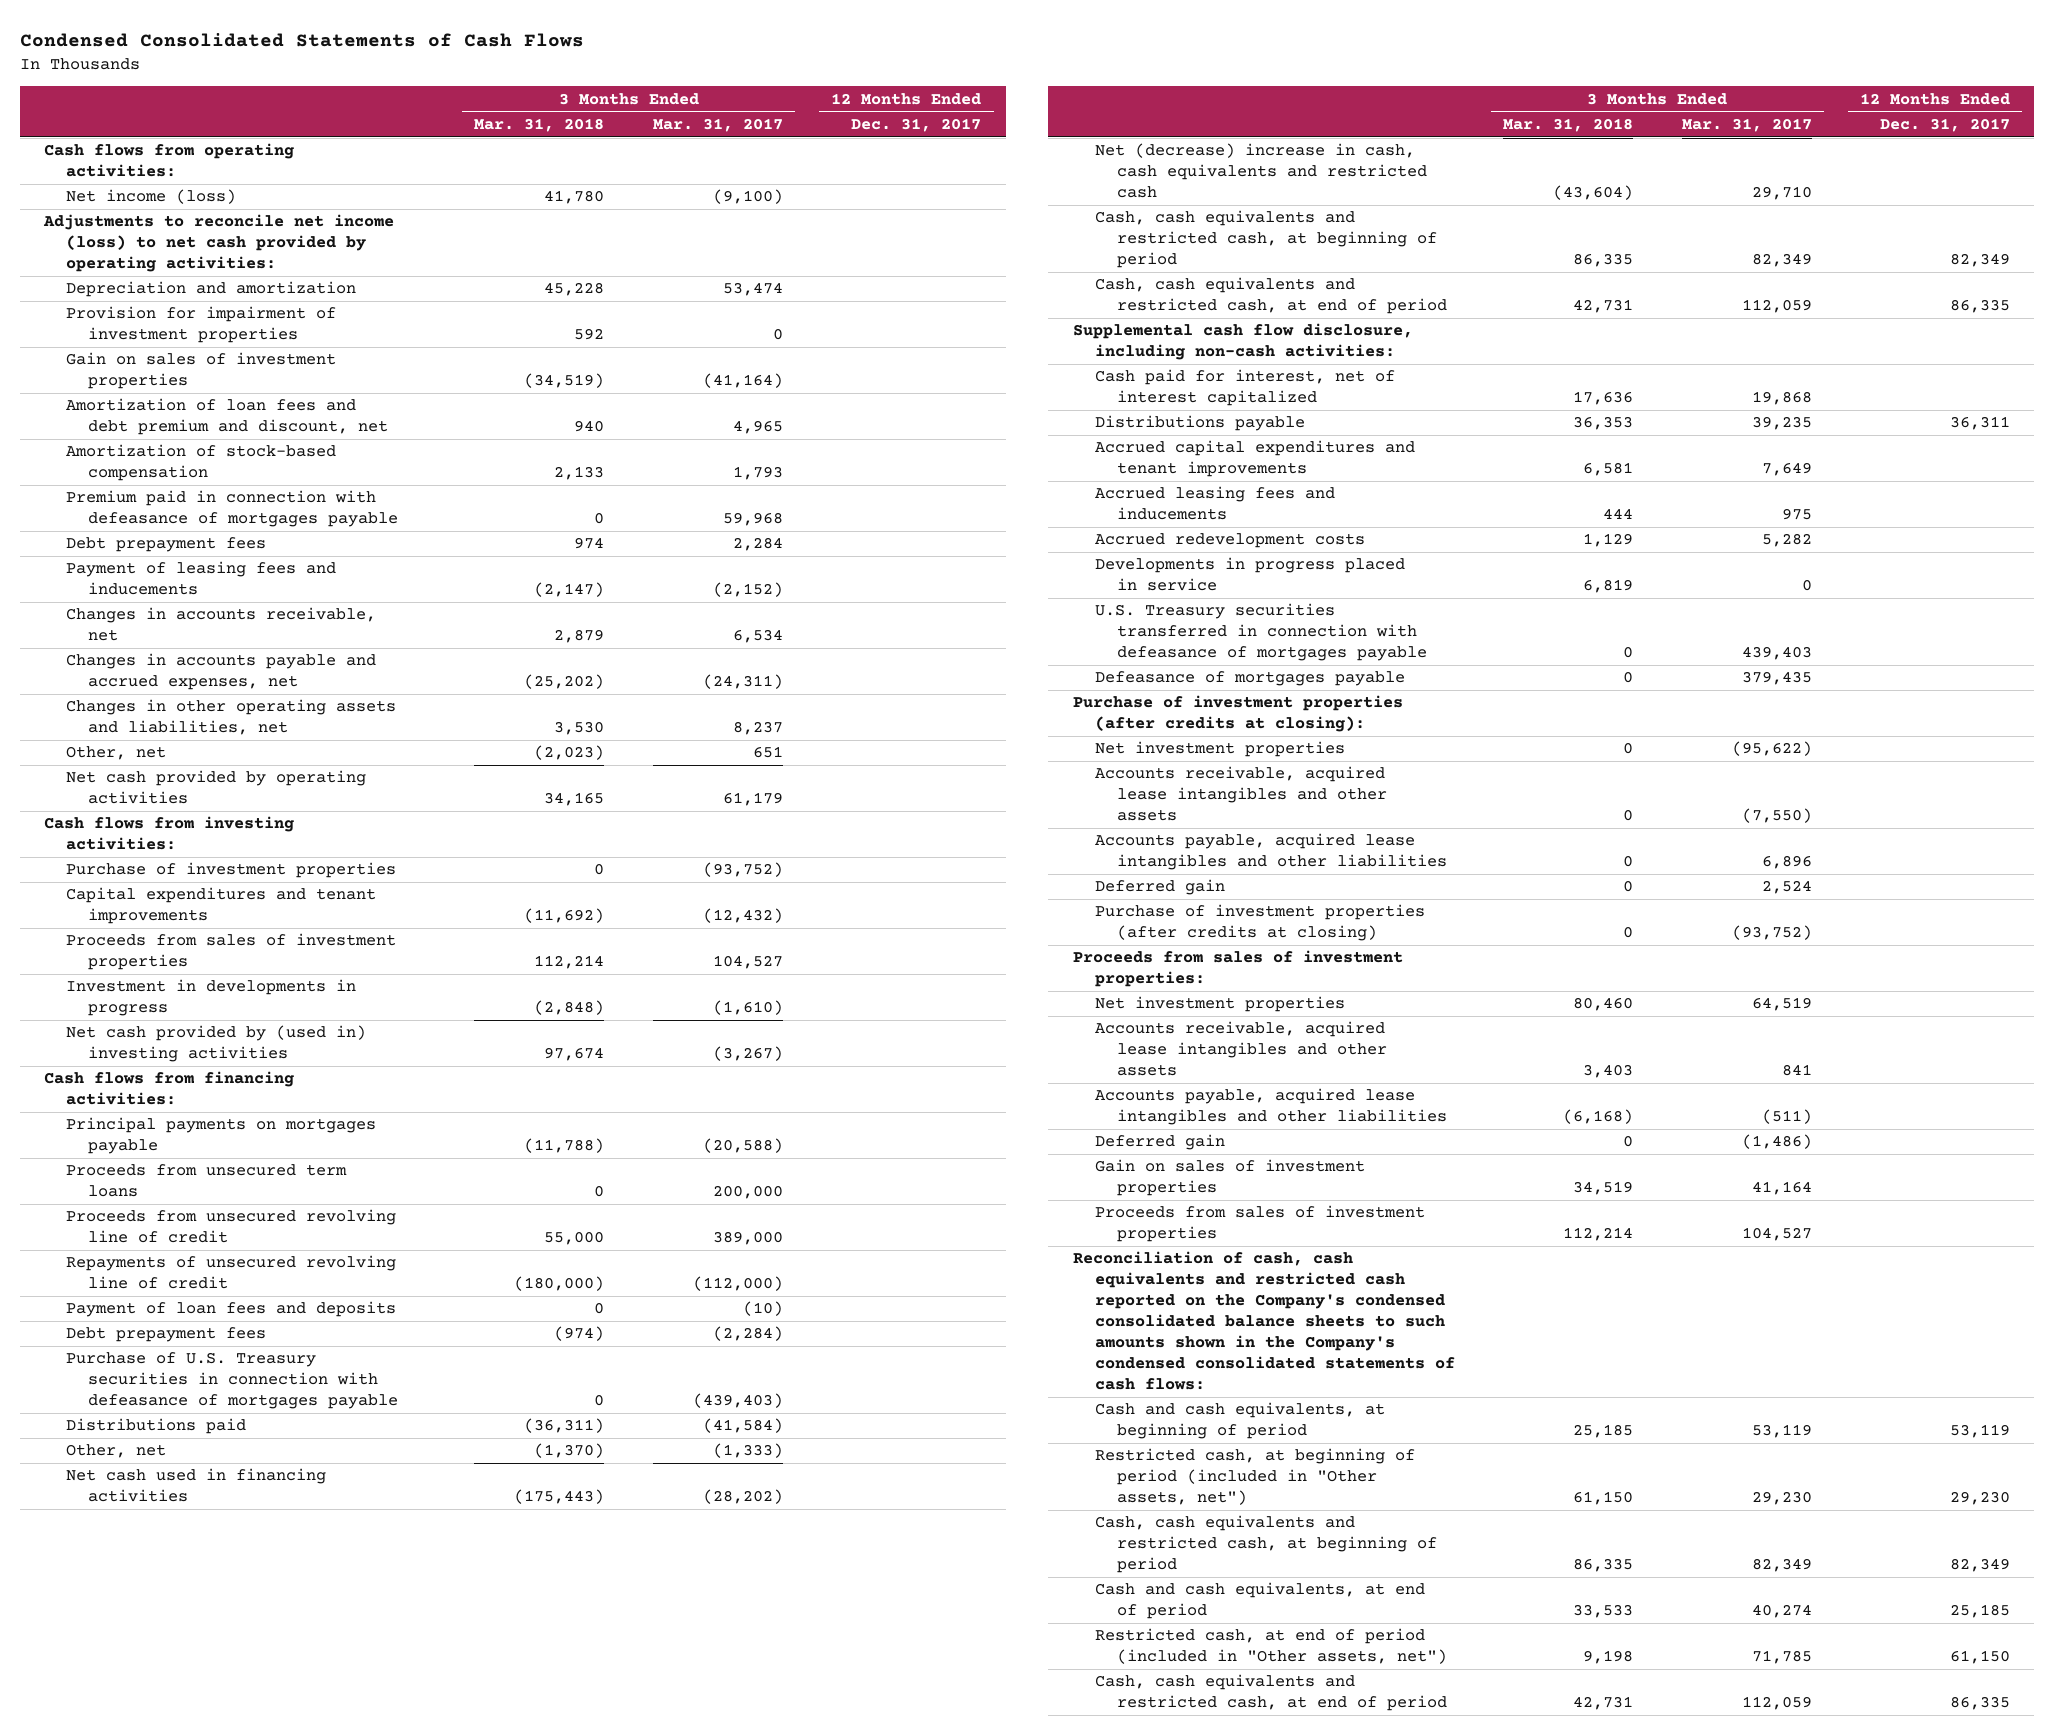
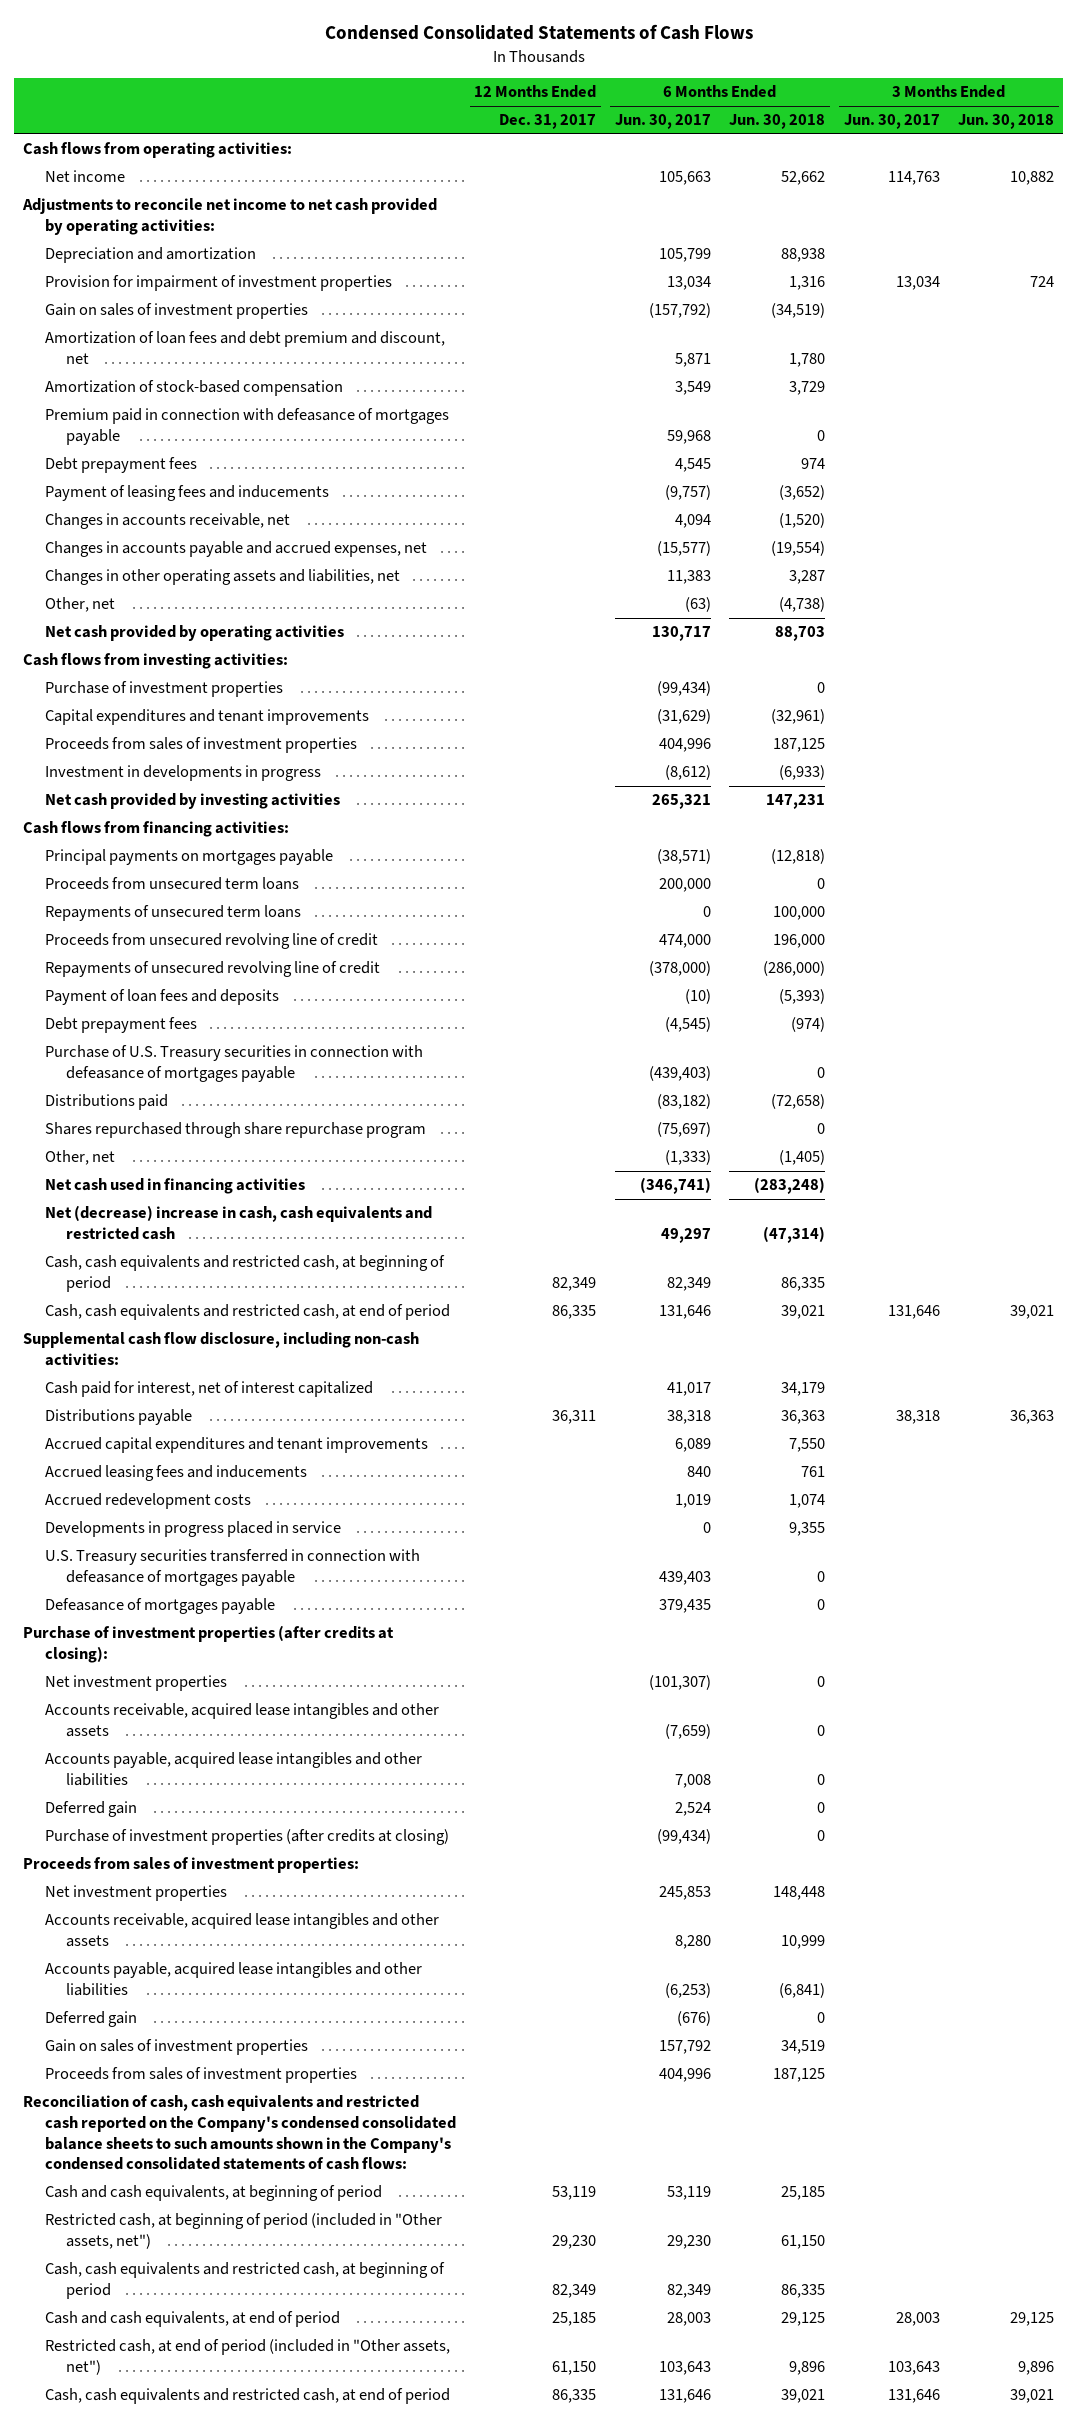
- | 3 Months Ended Mar. 31, 2018 | 3 Months Ended Mar. 31, 2017 | 12 Months Ended Dec. 31, 2017
+ | 12 Months Ended Dec. 31, 2017 | 6 Months Ended Jun. 30, 2017 | 6 Months Ended Jun. 30, 2018 | 3 Months Ended Jun. 30, 2017 | 3 Months Ended Jun. 30, 2018
- Net income (loss) | 41,780 | (9,100) |
- Adjustments to reconcile net income (loss) to net cash provided by operating activities:
+ Net income | | 105,663 | 52,662 | 114,763 | 10,882
+ Adjustments to reconcile net income to net cash provided by operating activities:
- Net cash provided by (used in) investing activities | 97,674 | (3,267) |
+ Net cash provided by investing activities | | 265,321 | 147,231 | |
+ Repayments of unsecured term loans | | 0 | 100,000 | |
+ Shares repurchased through share repurchase program | | (75,697) | 0 | |

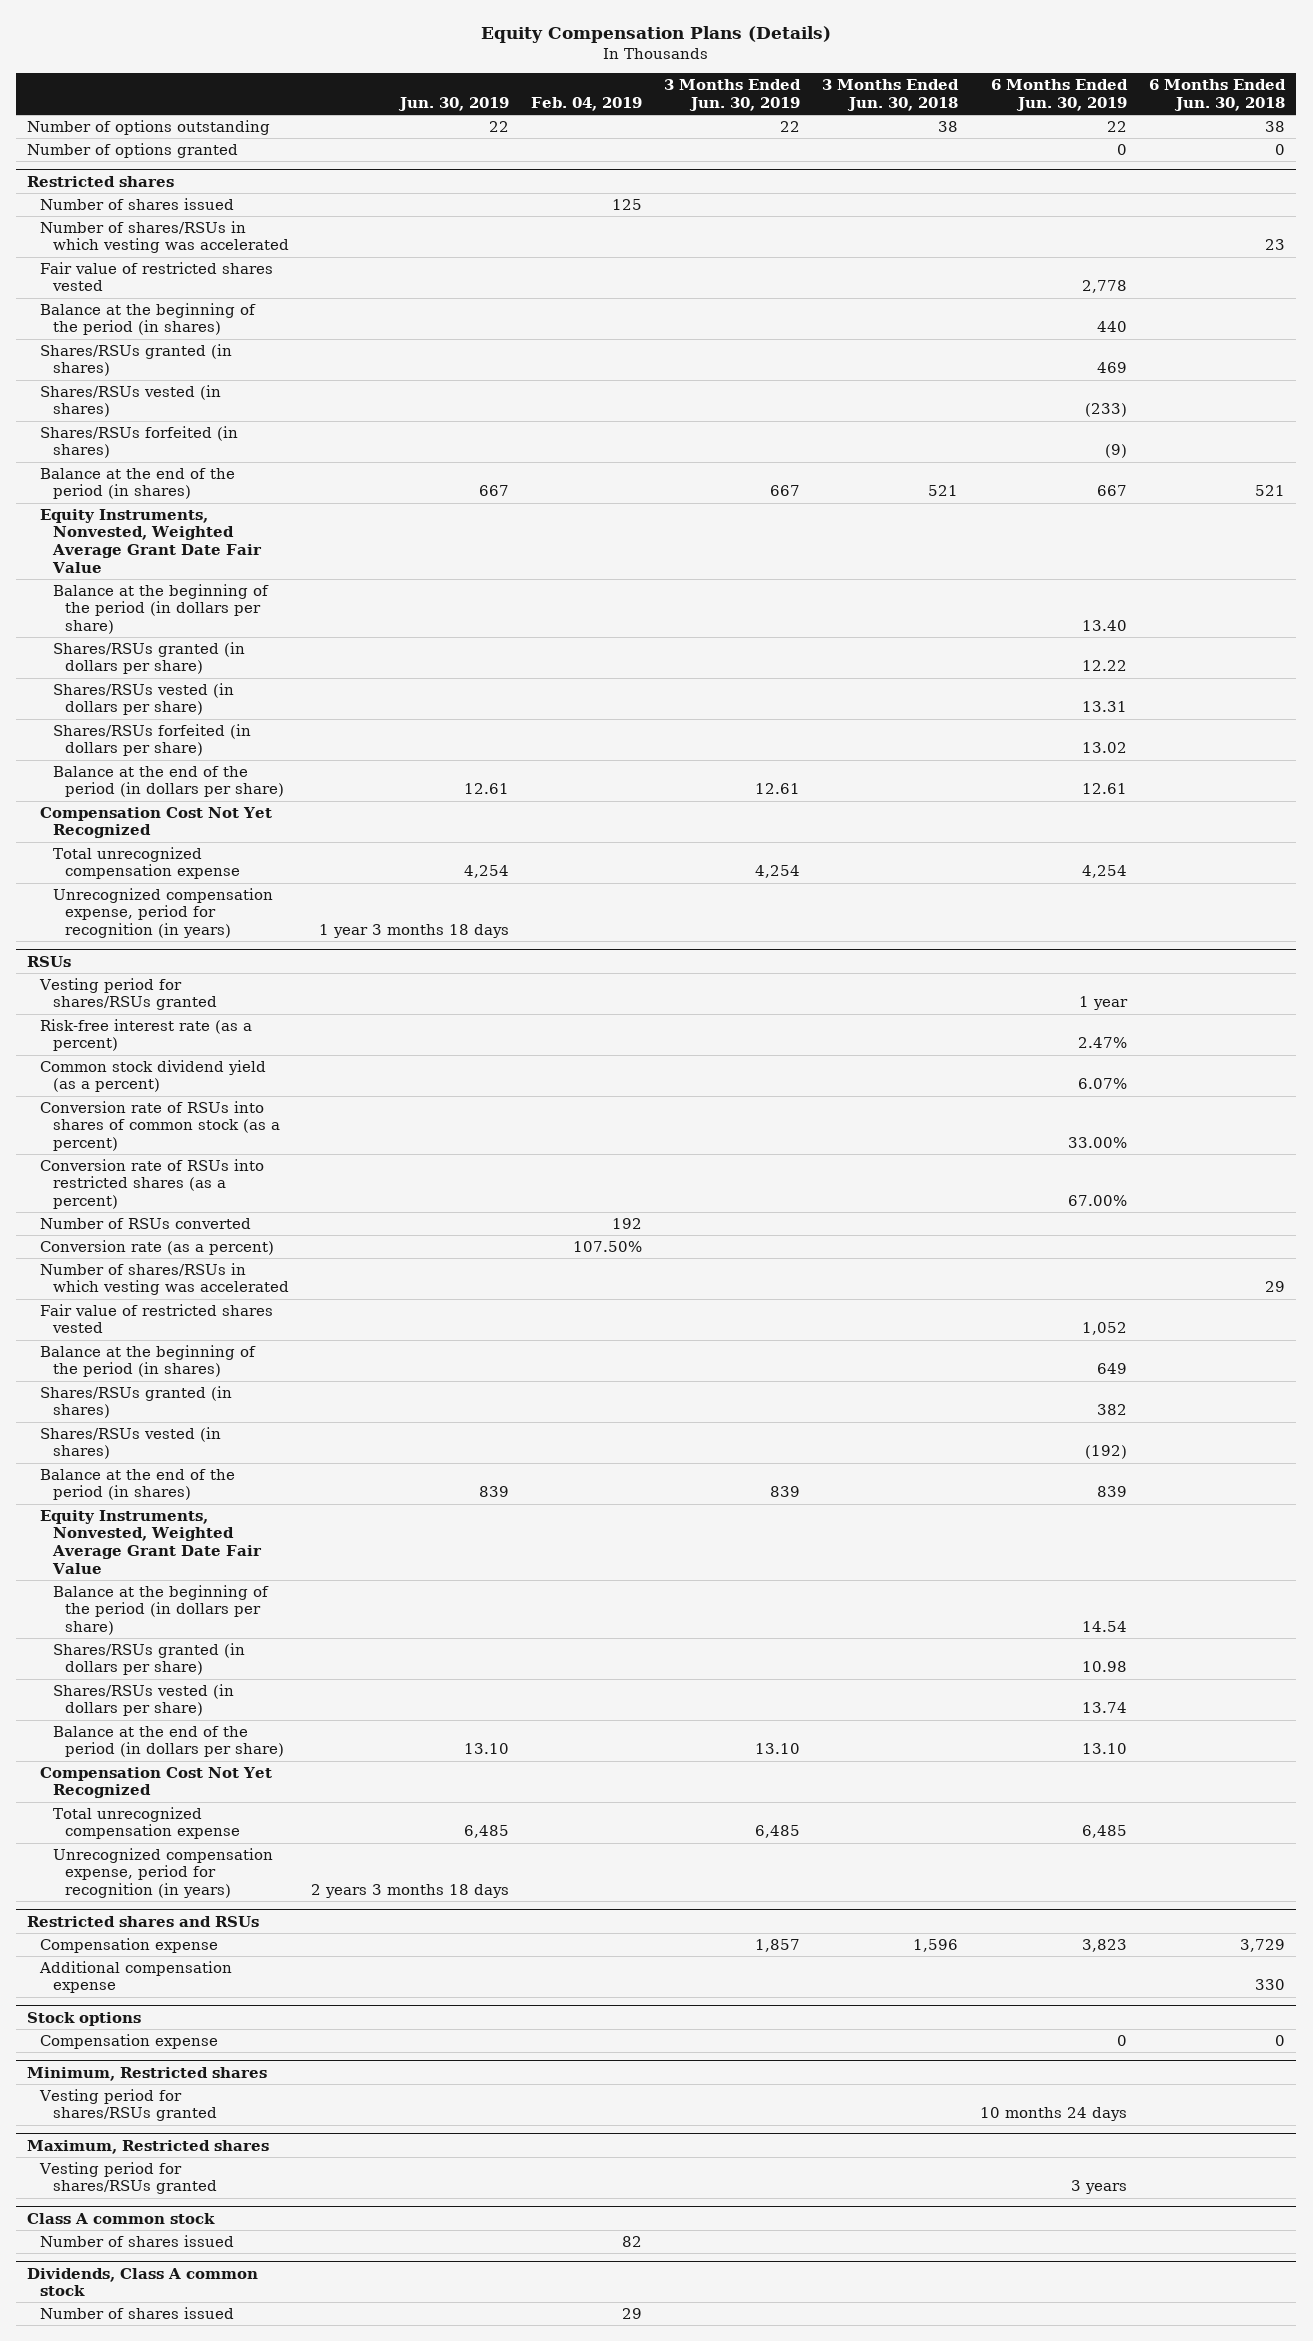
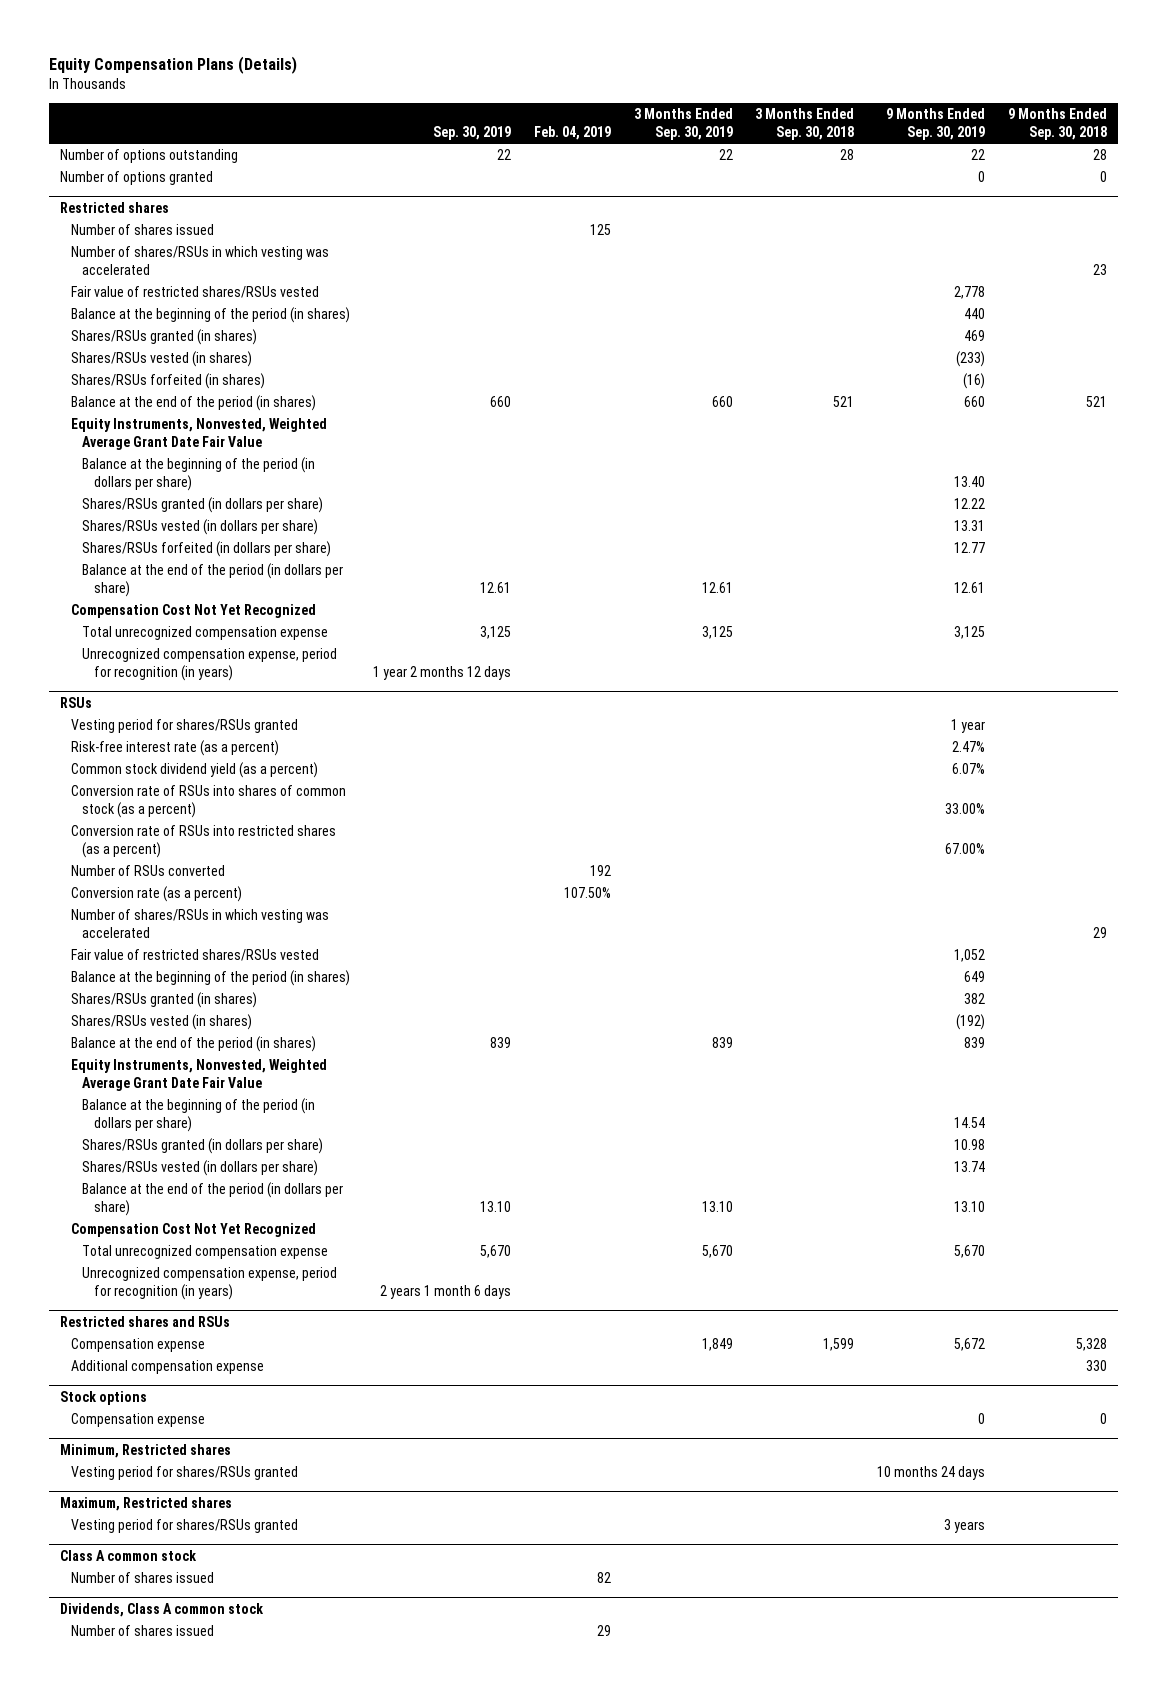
- | Jun. 30, 2019 | Feb. 04, 2019 | 3 Months Ended Jun. 30, 2019 | 3 Months Ended Jun. 30, 2018 | 6 Months Ended Jun. 30, 2019 | 6 Months Ended Jun. 30, 2018
+ | Sep. 30, 2019 | Feb. 04, 2019 | 3 Months Ended Sep. 30, 2019 | 3 Months Ended Sep. 30, 2018 | 9 Months Ended Sep. 30, 2019 | 9 Months Ended Sep. 30, 2018
@ Restricted shares
- Fair value of restricted shares vested | | | | | 2,778 |
+ Fair value of restricted shares/RSUs vested | | | | | 2,778 |
@ RSUs
- Fair value of restricted shares vested | | | | | 1,052 |
+ Fair value of restricted shares/RSUs vested | | | | | 1,052 |

